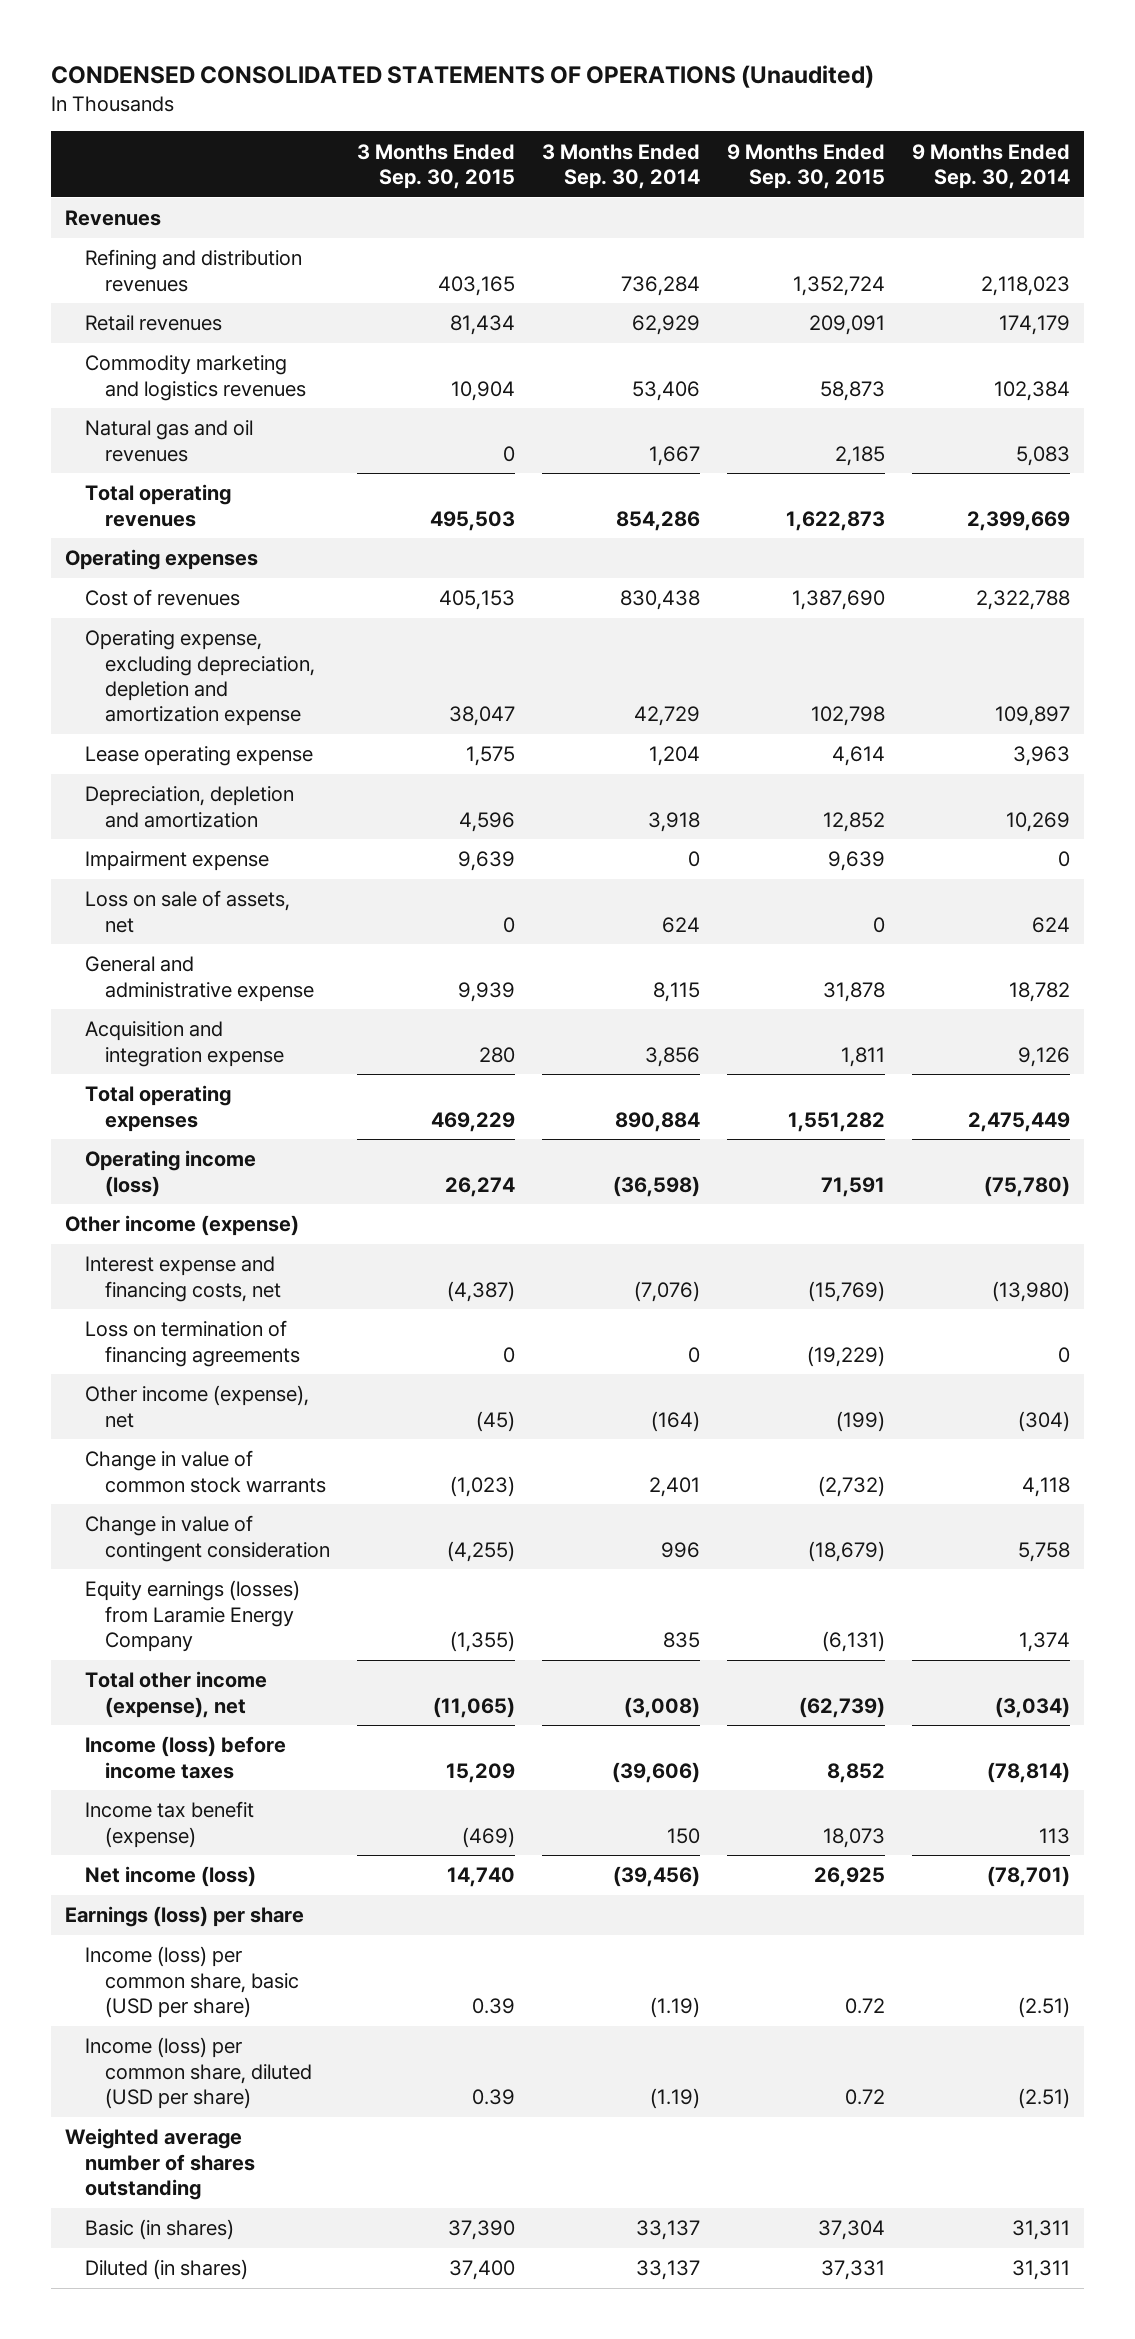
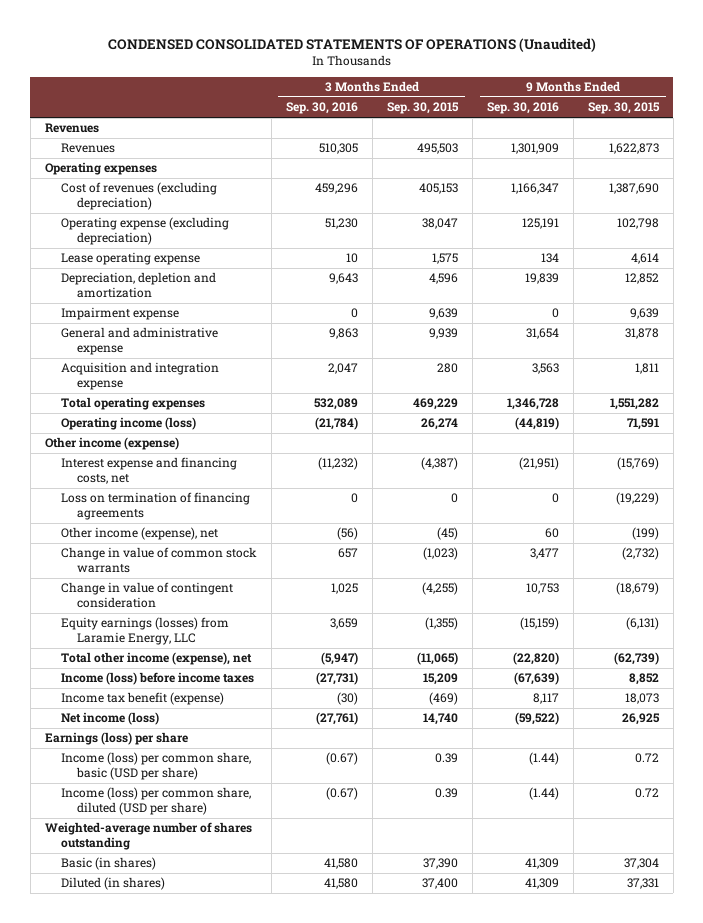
- | 3 Months Ended Sep. 30, 2015 | 3 Months Ended Sep. 30, 2014 | 9 Months Ended Sep. 30, 2015 | 9 Months Ended Sep. 30, 2014
+ | 3 Months Ended Sep. 30, 2016 | 3 Months Ended Sep. 30, 2015 | 9 Months Ended Sep. 30, 2016 | 9 Months Ended Sep. 30, 2015
- Refining and distribution revenues | 403,165 | 736,284 | 1,352,724 | 2,118,023
- Retail revenues | 81,434 | 62,929 | 209,091 | 174,179
- Commodity marketing and logistics revenues | 10,904 | 53,406 | 58,873 | 102,384
- Natural gas and oil revenues | 0 | 1,667 | 2,185 | 5,083
- Total operating revenues | 495,503 | 854,286 | 1,622,873 | 2,399,669
+ Revenues | 510,305 | 495,503 | 1,301,909 | 1,622,873
- Cost of revenues | 405,153 | 830,438 | 1,387,690 | 2,322,788
- Operating expense, excluding depreciation, depletion and amortization expense | 38,047 | 42,729 | 102,798 | 109,897
+ Cost of revenues (excluding depreciation) | 459,296 | 405,153 | 1,166,347 | 1,387,690
+ Operating expense (excluding depreciation) | 51,230 | 38,047 | 125,191 | 102,798
- Loss on sale of assets, net | 0 | 624 | 0 | 624
- Equity earnings (losses) from Laramie Energy Company | (1,355) | 835 | (6,131) | 1,374
+ Equity earnings (losses) from Laramie Energy, LLC | 3,659 | (1,355) | (15,159) | (6,131)
- Weighted average number of shares outstanding
+ Weighted-average number of shares outstanding

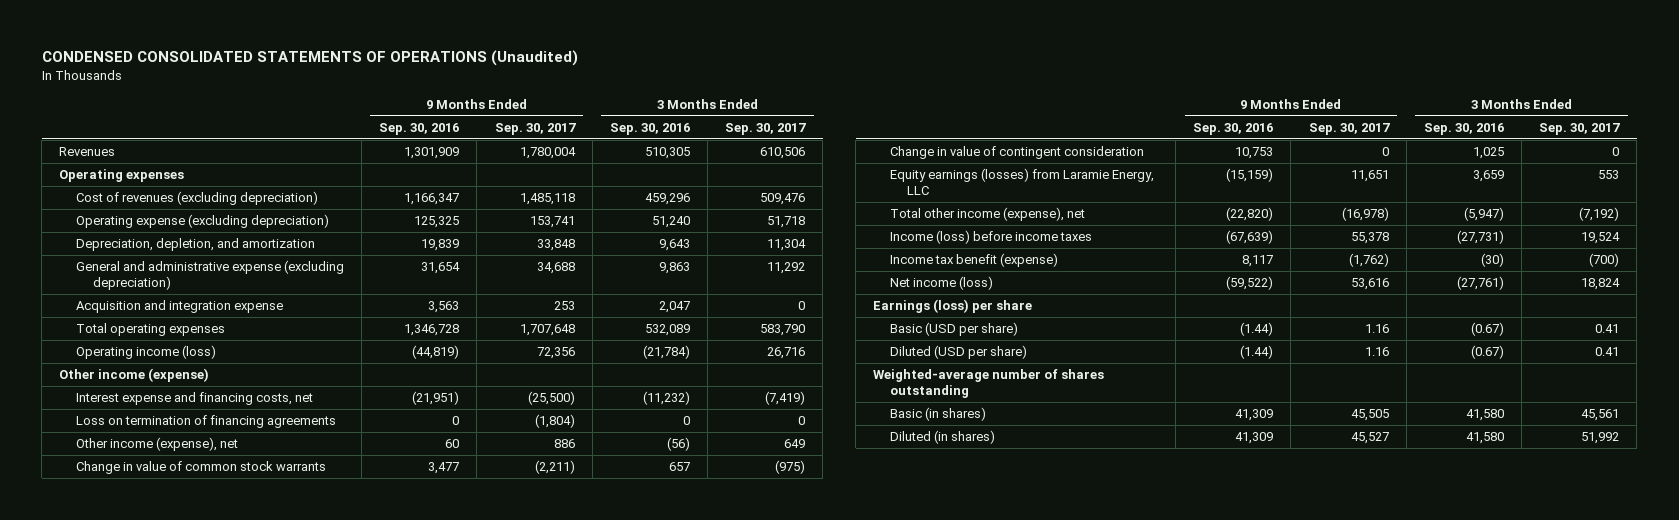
- | 3 Months Ended Sep. 30, 2016 | 3 Months Ended Sep. 30, 2015 | 9 Months Ended Sep. 30, 2016 | 9 Months Ended Sep. 30, 2015
+ | 9 Months Ended Sep. 30, 2016 | 9 Months Ended Sep. 30, 2017 | 3 Months Ended Sep. 30, 2016 | 3 Months Ended Sep. 30, 2017
- Revenues
- Operating expense (excluding depreciation) | 51,230 | 38,047 | 125,191 | 102,798
- Lease operating expense | 10 | 1,575 | 134 | 4,614
- Depreciation, depletion and amortization | 9,643 | 4,596 | 19,839 | 12,852
- Impairment expense | 0 | 9,639 | 0 | 9,639
- General and administrative expense | 9,863 | 9,939 | 31,654 | 31,878
+ Operating expense (excluding depreciation) | 125,325 | 153,741 | 51,240 | 51,718
+ Depreciation, depletion, and amortization | 19,839 | 33,848 | 9,643 | 11,304
+ General and administrative expense (excluding depreciation) | 31,654 | 34,688 | 9,863 | 11,292
- Income (loss) per common share, basic (USD per share) | (0.67) | 0.39 | (1.44) | 0.72
- Income (loss) per common share, diluted (USD per share) | (0.67) | 0.39 | (1.44) | 0.72
+ Basic (USD per share) | (1.44) | 1.16 | (0.67) | 0.41
+ Diluted (USD per share) | (1.44) | 1.16 | (0.67) | 0.41

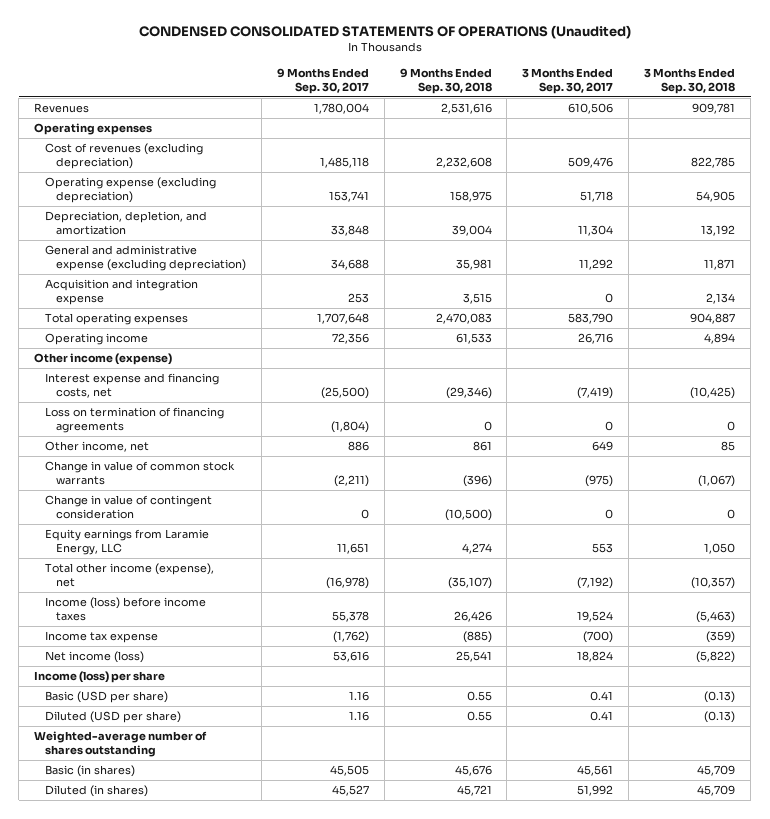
- | 9 Months Ended Sep. 30, 2016 | 9 Months Ended Sep. 30, 2017 | 3 Months Ended Sep. 30, 2016 | 3 Months Ended Sep. 30, 2017
+ | 9 Months Ended Sep. 30, 2017 | 9 Months Ended Sep. 30, 2018 | 3 Months Ended Sep. 30, 2017 | 3 Months Ended Sep. 30, 2018
- Operating income (loss) | (44,819) | 72,356 | (21,784) | 26,716
+ Operating income | 72,356 | 61,533 | 26,716 | 4,894
- Other income (expense), net | 60 | 886 | (56) | 649
+ Other income, net | 886 | 861 | 649 | 85
- Equity earnings (losses) from Laramie Energy, LLC | (15,159) | 11,651 | 3,659 | 553
+ Equity earnings from Laramie Energy, LLC | 11,651 | 4,274 | 553 | 1,050
- Income tax benefit (expense) | 8,117 | (1,762) | (30) | (700)
+ Income tax expense | (1,762) | (885) | (700) | (359)
- Earnings (loss) per share
+ Income (loss) per share

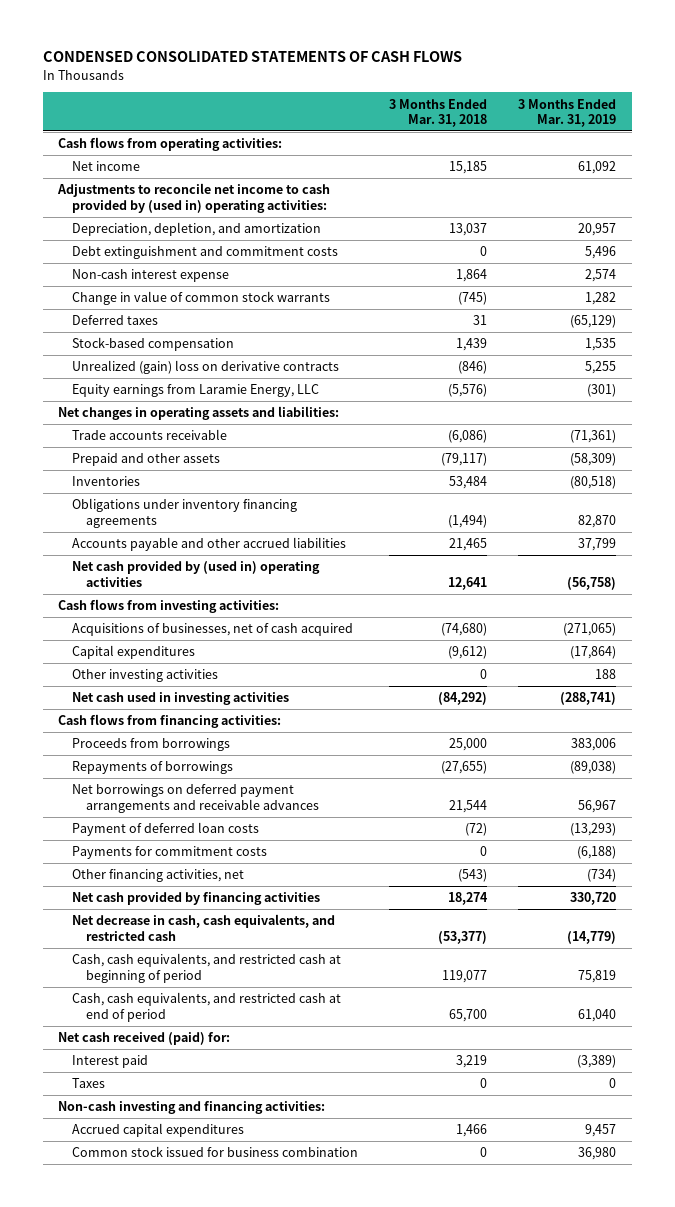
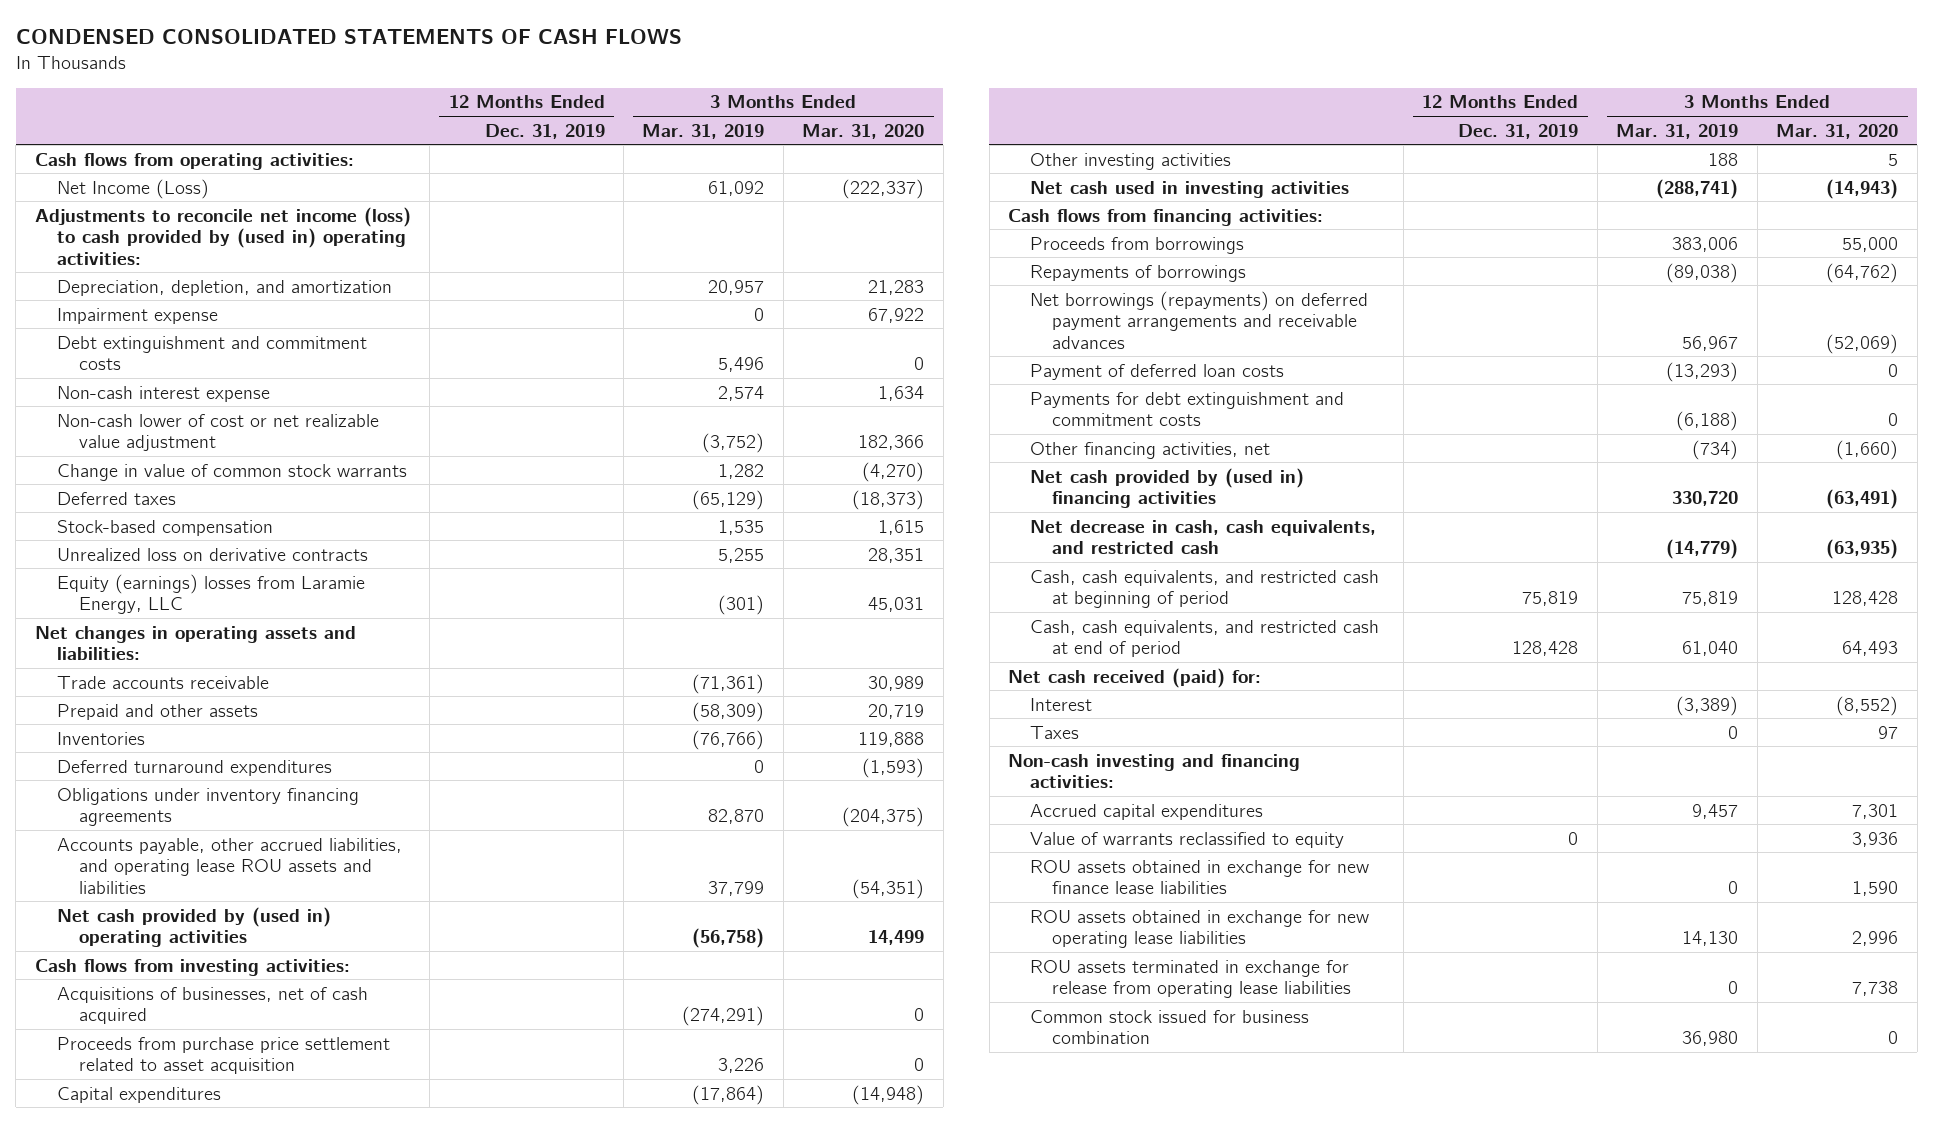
- | 3 Months Ended Mar. 31, 2018 | 3 Months Ended Mar. 31, 2019
+ | 12 Months Ended Dec. 31, 2019 | 3 Months Ended Mar. 31, 2019 | 3 Months Ended Mar. 31, 2020
- Net income | 15,185 | 61,092
- Adjustments to reconcile net income to cash provided by (used in) operating activities:
+ Net Income (Loss) | | 61,092 | (222,337)
+ Adjustments to reconcile net income (loss) to cash provided by (used in) operating activities:
+ Impairment expense | | 0 | 67,922
+ Non-cash lower of cost or net realizable value adjustment | | (3,752) | 182,366
- Unrealized (gain) loss on derivative contracts | (846) | 5,255
- Equity earnings from Laramie Energy, LLC | (5,576) | (301)
+ Unrealized loss on derivative contracts | | 5,255 | 28,351
+ Equity (earnings) losses from Laramie Energy, LLC | | (301) | 45,031
- Inventories | 53,484 | (80,518)
+ Inventories | | (76,766) | 119,888
+ Deferred turnaround expenditures | | 0 | (1,593)
- Accounts payable and other accrued liabilities | 21,465 | 37,799
+ Accounts payable, other accrued liabilities, and operating lease ROU assets and liabilities | | 37,799 | (54,351)
- Acquisitions of businesses, net of cash acquired | (74,680) | (271,065)
+ Acquisitions of businesses, net of cash acquired | | (274,291) | 0
+ Proceeds from purchase price settlement related to asset acquisition | | 3,226 | 0
- Net borrowings on deferred payment arrangements and receivable advances | 21,544 | 56,967
+ Net borrowings (repayments) on deferred payment arrangements and receivable advances | | 56,967 | (52,069)
- Payments for commitment costs | 0 | (6,188)
+ Payments for debt extinguishment and commitment costs | | (6,188) | 0
- Net cash provided by financing activities | 18,274 | 330,720
+ Net cash provided by (used in) financing activities | | 330,720 | (63,491)
- Interest paid | 3,219 | (3,389)
+ Interest | | (3,389) | (8,552)
+ Value of warrants reclassified to equity | 0 | | 3,936
+ ROU assets obtained in exchange for new finance lease liabilities | | 0 | 1,590
+ ROU assets obtained in exchange for new operating lease liabilities | | 14,130 | 2,996
+ ROU assets terminated in exchange for release from operating lease liabilities | | 0 | 7,738

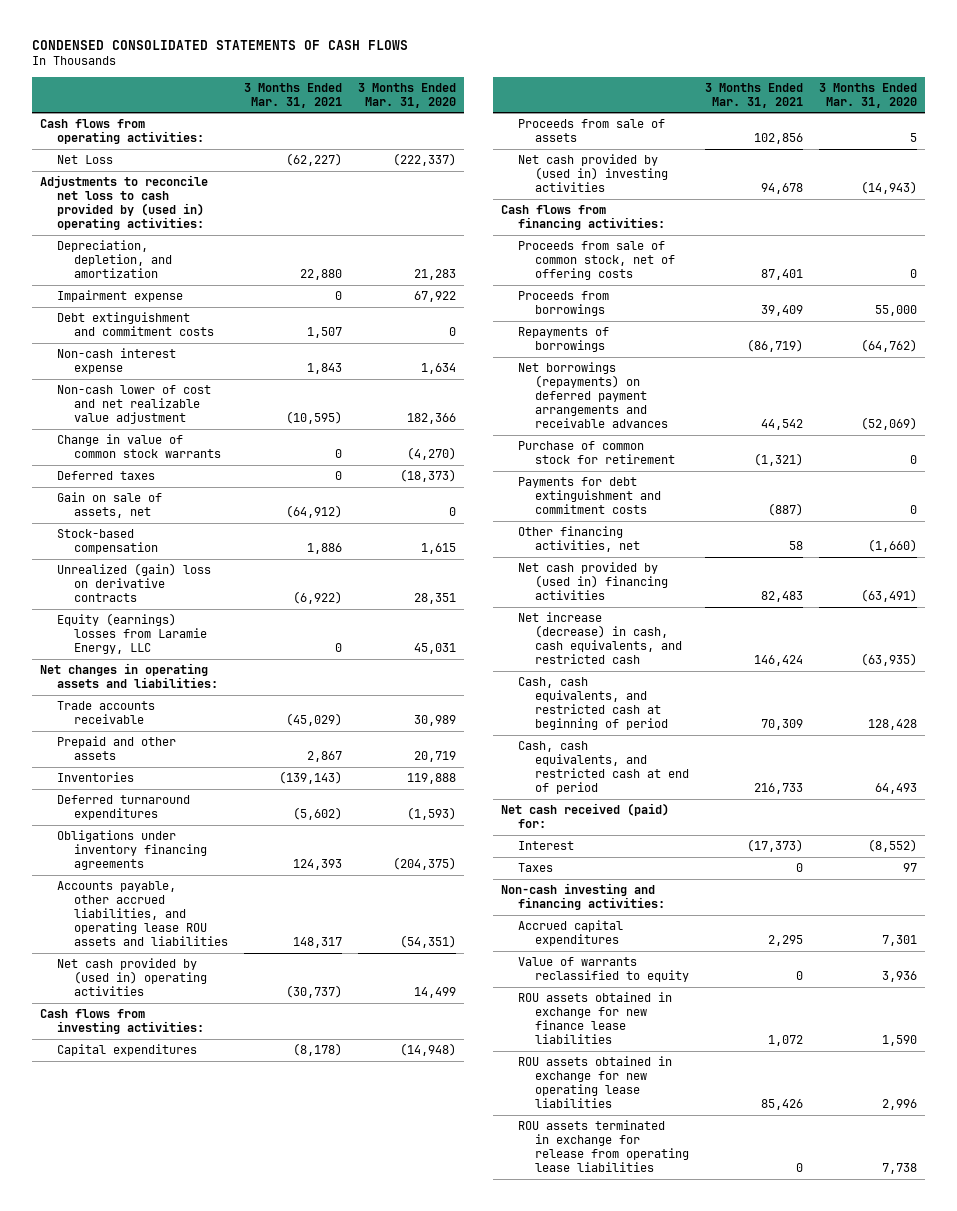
- | 12 Months Ended Dec. 31, 2019 | 3 Months Ended Mar. 31, 2019 | 3 Months Ended Mar. 31, 2020
+ | 3 Months Ended Mar. 31, 2021 | 3 Months Ended Mar. 31, 2020
- Net Income (Loss) | | 61,092 | (222,337)
- Adjustments to reconcile net income (loss) to cash provided by (used in) operating activities:
+ Net Loss | (62,227) | (222,337)
+ Adjustments to reconcile net loss to cash provided by (used in) operating activities:
- Non-cash lower of cost or net realizable value adjustment | | (3,752) | 182,366
+ Non-cash lower of cost and net realizable value adjustment | (10,595) | 182,366
+ Gain on sale of assets, net | (64,912) | 0
- Unrealized loss on derivative contracts | | 5,255 | 28,351
+ Unrealized (gain) loss on derivative contracts | (6,922) | 28,351
- Acquisitions of businesses, net of cash acquired | | (274,291) | 0
- Proceeds from purchase price settlement related to asset acquisition | | 3,226 | 0
- Other investing activities | | 188 | 5
- Net cash used in investing activities | | (288,741) | (14,943)
+ Proceeds from sale of assets | 102,856 | 5
+ Net cash provided by (used in) investing activities | 94,678 | (14,943)
+ Proceeds from sale of common stock, net of offering costs | 87,401 | 0
- Payment of deferred loan costs | | (13,293) | 0
+ Purchase of common stock for retirement | (1,321) | 0
- Net decrease in cash, cash equivalents, and restricted cash | | (14,779) | (63,935)
+ Net increase (decrease) in cash, cash equivalents, and restricted cash | 146,424 | (63,935)
- Common stock issued for business combination | | 36,980 | 0

